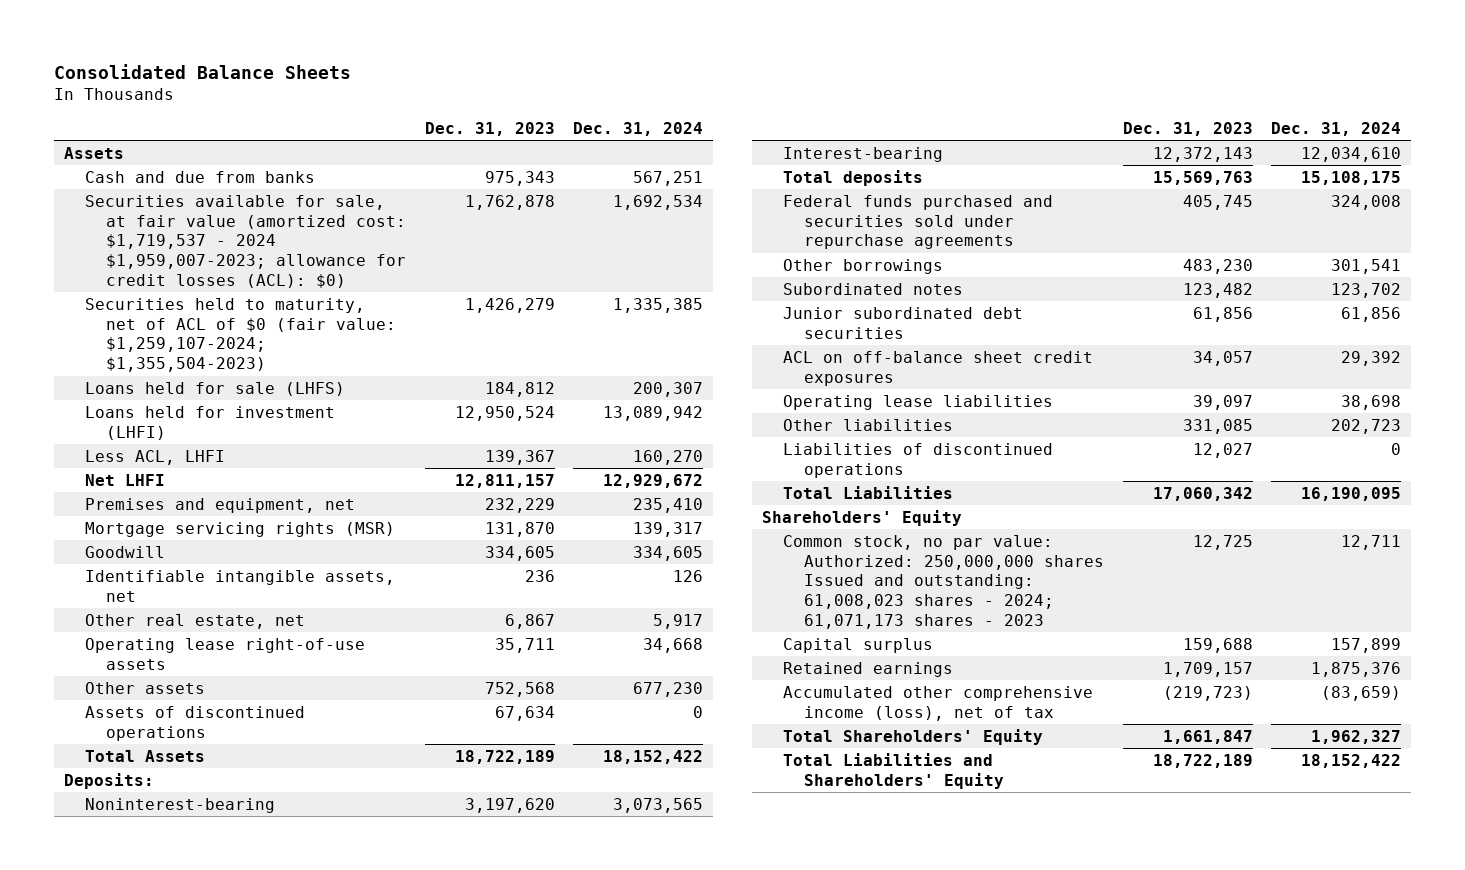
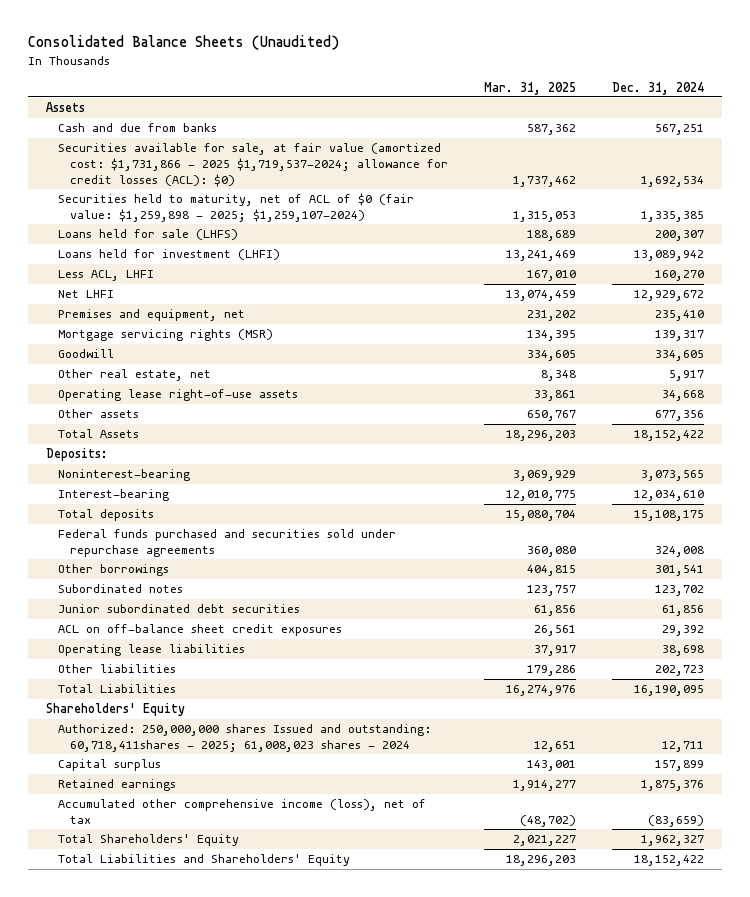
- Consolidated Balance Sheets
+ Consolidated Balance Sheets (Unaudited)
- | Dec. 31, 2023 | Dec. 31, 2024
+ | Mar. 31, 2025 | Dec. 31, 2024
- Securities available for sale, at fair value (amortized cost: $1,719,537 - 2024 $1,959,007-2023; allowance for credit losses (ACL): $0) | 1,762,878 | 1,692,534
- Securities held to maturity, net of ACL of $0 (fair value: $1,259,107-2024; $1,355,504-2023) | 1,426,279 | 1,335,385
+ Securities available for sale, at fair value (amortized cost: $1,731,866 - 2025 $1,719,537-2024; allowance for credit losses (ACL): $0) | 1,737,462 | 1,692,534
+ Securities held to maturity, net of ACL of $0 (fair value: $1,259,898 - 2025; $1,259,107-2024) | 1,315,053 | 1,335,385
- Identifiable intangible assets, net | 236 | 126
- Other assets | 752,568 | 677,230
- Assets of discontinued operations | 67,634 | 0
+ Other assets | 650,767 | 677,356
- Liabilities of discontinued operations | 12,027 | 0
- Common stock, no par value: Authorized: 250,000,000 shares Issued and outstanding: 61,008,023 shares - 2024; 61,071,173 shares - 2023 | 12,725 | 12,711
+ Authorized: 250,000,000 shares Issued and outstanding: 60,718,411shares - 2025; 61,008,023 shares - 2024 | 12,651 | 12,711

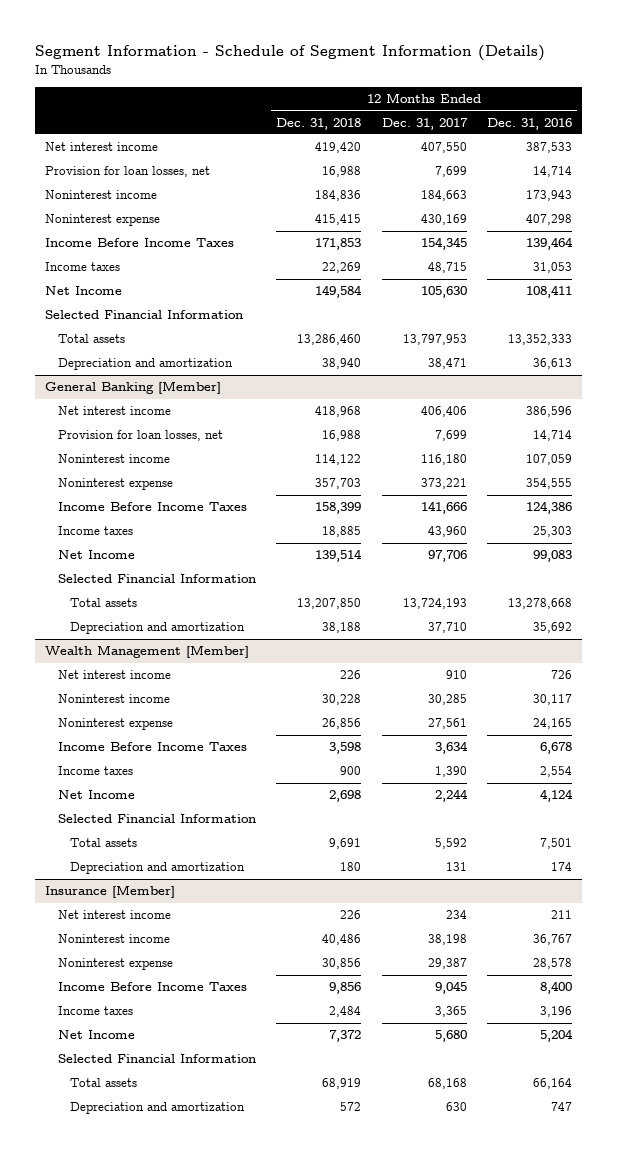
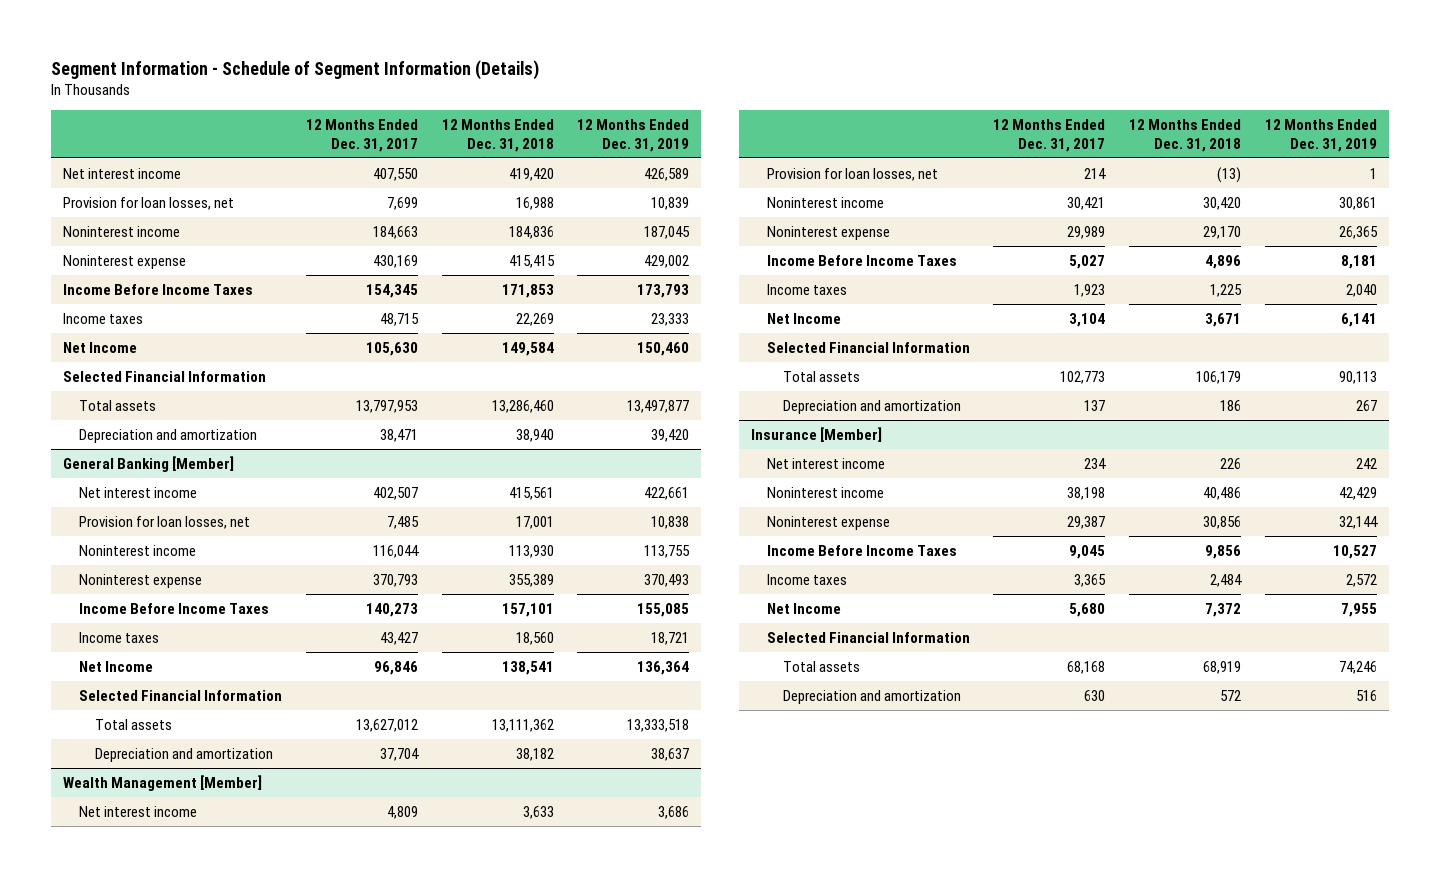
- | 12 Months Ended Dec. 31, 2018 | 12 Months Ended Dec. 31, 2017 | 12 Months Ended Dec. 31, 2016
+ | 12 Months Ended Dec. 31, 2017 | 12 Months Ended Dec. 31, 2018 | 12 Months Ended Dec. 31, 2019
@ General Banking [Member]
- Net interest income | 418,968 | 406,406 | 386,596
- Provision for loan losses, net | 16,988 | 7,699 | 14,714
- Noninterest income | 114,122 | 116,180 | 107,059
- Noninterest expense | 357,703 | 373,221 | 354,555
- Income Before Income Taxes | 158,399 | 141,666 | 124,386
- Income taxes | 18,885 | 43,960 | 25,303
- Net Income | 139,514 | 97,706 | 99,083
+ Net interest income | 402,507 | 415,561 | 422,661
+ Provision for loan losses, net | 7,485 | 17,001 | 10,838
+ Noninterest income | 116,044 | 113,930 | 113,755
+ Noninterest expense | 370,793 | 355,389 | 370,493
+ Income Before Income Taxes | 140,273 | 157,101 | 155,085
+ Income taxes | 43,427 | 18,560 | 18,721
+ Net Income | 96,846 | 138,541 | 136,364
- Total assets | 13,207,850 | 13,724,193 | 13,278,668
- Depreciation and amortization | 38,188 | 37,710 | 35,692
+ Total assets | 13,627,012 | 13,111,362 | 13,333,518
+ Depreciation and amortization | 37,704 | 38,182 | 38,637
@ Wealth Management [Member]
- Net interest income | 226 | 910 | 726
- Noninterest income | 30,228 | 30,285 | 30,117
- Noninterest expense | 26,856 | 27,561 | 24,165
- Income Before Income Taxes | 3,598 | 3,634 | 6,678
- Income taxes | 900 | 1,390 | 2,554
- Net Income | 2,698 | 2,244 | 4,124
+ Net interest income | 4,809 | 3,633 | 3,686
+ Provision for loan losses, net | 214 | (13) | 1
+ Noninterest income | 30,421 | 30,420 | 30,861
+ Noninterest expense | 29,989 | 29,170 | 26,365
+ Income Before Income Taxes | 5,027 | 4,896 | 8,181
+ Income taxes | 1,923 | 1,225 | 2,040
+ Net Income | 3,104 | 3,671 | 6,141
- Total assets | 9,691 | 5,592 | 7,501
- Depreciation and amortization | 180 | 131 | 174
+ Total assets | 102,773 | 106,179 | 90,113
+ Depreciation and amortization | 137 | 186 | 267

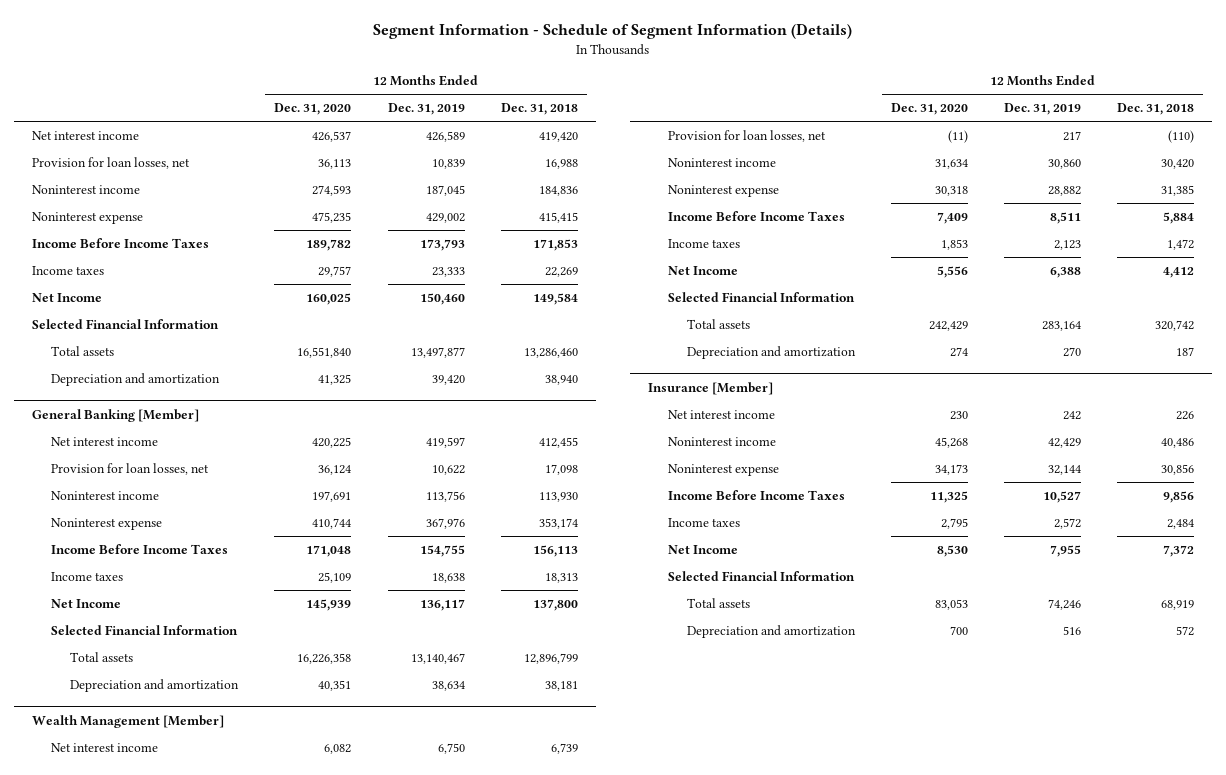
- | 12 Months Ended Dec. 31, 2017 | 12 Months Ended Dec. 31, 2018 | 12 Months Ended Dec. 31, 2019
+ | 12 Months Ended Dec. 31, 2020 | 12 Months Ended Dec. 31, 2019 | 12 Months Ended Dec. 31, 2018
@ General Banking [Member]
- Net interest income | 402,507 | 415,561 | 422,661
- Provision for loan losses, net | 7,485 | 17,001 | 10,838
- Noninterest income | 116,044 | 113,930 | 113,755
- Noninterest expense | 370,793 | 355,389 | 370,493
- Income Before Income Taxes | 140,273 | 157,101 | 155,085
- Income taxes | 43,427 | 18,560 | 18,721
- Net Income | 96,846 | 138,541 | 136,364
+ Net interest income | 420,225 | 419,597 | 412,455
+ Provision for loan losses, net | 36,124 | 10,622 | 17,098
+ Noninterest income | 197,691 | 113,756 | 113,930
+ Noninterest expense | 410,744 | 367,976 | 353,174
+ Income Before Income Taxes | 171,048 | 154,755 | 156,113
+ Income taxes | 25,109 | 18,638 | 18,313
+ Net Income | 145,939 | 136,117 | 137,800
- Total assets | 13,627,012 | 13,111,362 | 13,333,518
- Depreciation and amortization | 37,704 | 38,182 | 38,637
+ Total assets | 16,226,358 | 13,140,467 | 12,896,799
+ Depreciation and amortization | 40,351 | 38,634 | 38,181
@ Wealth Management [Member]
- Net interest income | 4,809 | 3,633 | 3,686
- Provision for loan losses, net | 214 | (13) | 1
- Noninterest income | 30,421 | 30,420 | 30,861
- Noninterest expense | 29,989 | 29,170 | 26,365
- Income Before Income Taxes | 5,027 | 4,896 | 8,181
- Income taxes | 1,923 | 1,225 | 2,040
- Net Income | 3,104 | 3,671 | 6,141
+ Net interest income | 6,082 | 6,750 | 6,739
+ Provision for loan losses, net | (11) | 217 | (110)
+ Noninterest income | 31,634 | 30,860 | 30,420
+ Noninterest expense | 30,318 | 28,882 | 31,385
+ Income Before Income Taxes | 7,409 | 8,511 | 5,884
+ Income taxes | 1,853 | 2,123 | 1,472
+ Net Income | 5,556 | 6,388 | 4,412
- Total assets | 102,773 | 106,179 | 90,113
- Depreciation and amortization | 137 | 186 | 267
+ Total assets | 242,429 | 283,164 | 320,742
+ Depreciation and amortization | 274 | 270 | 187

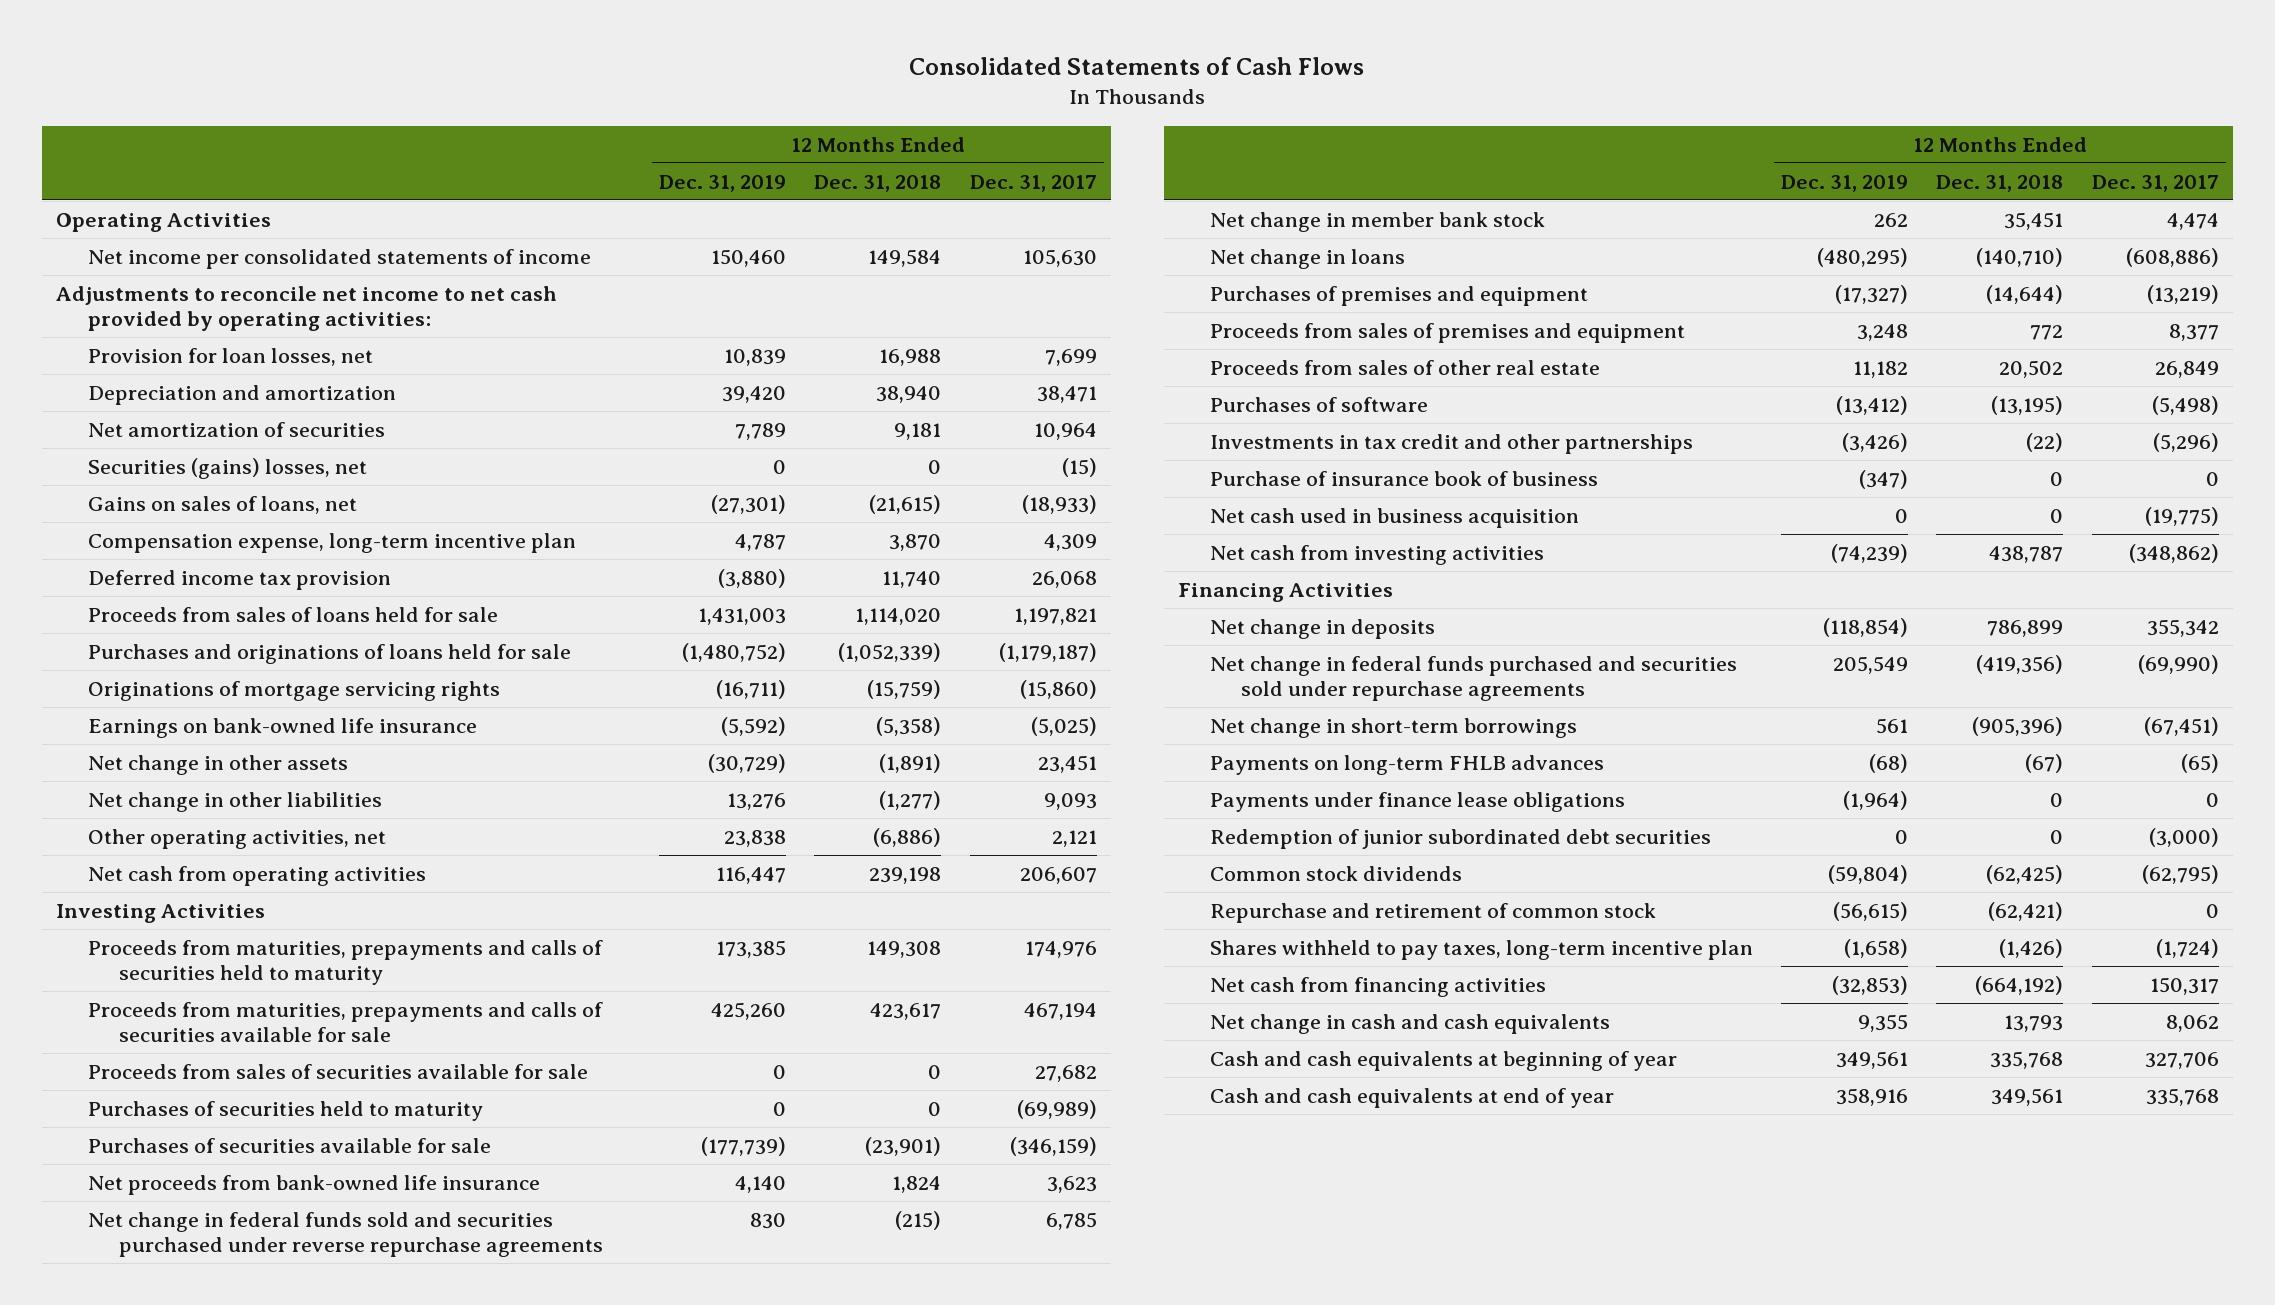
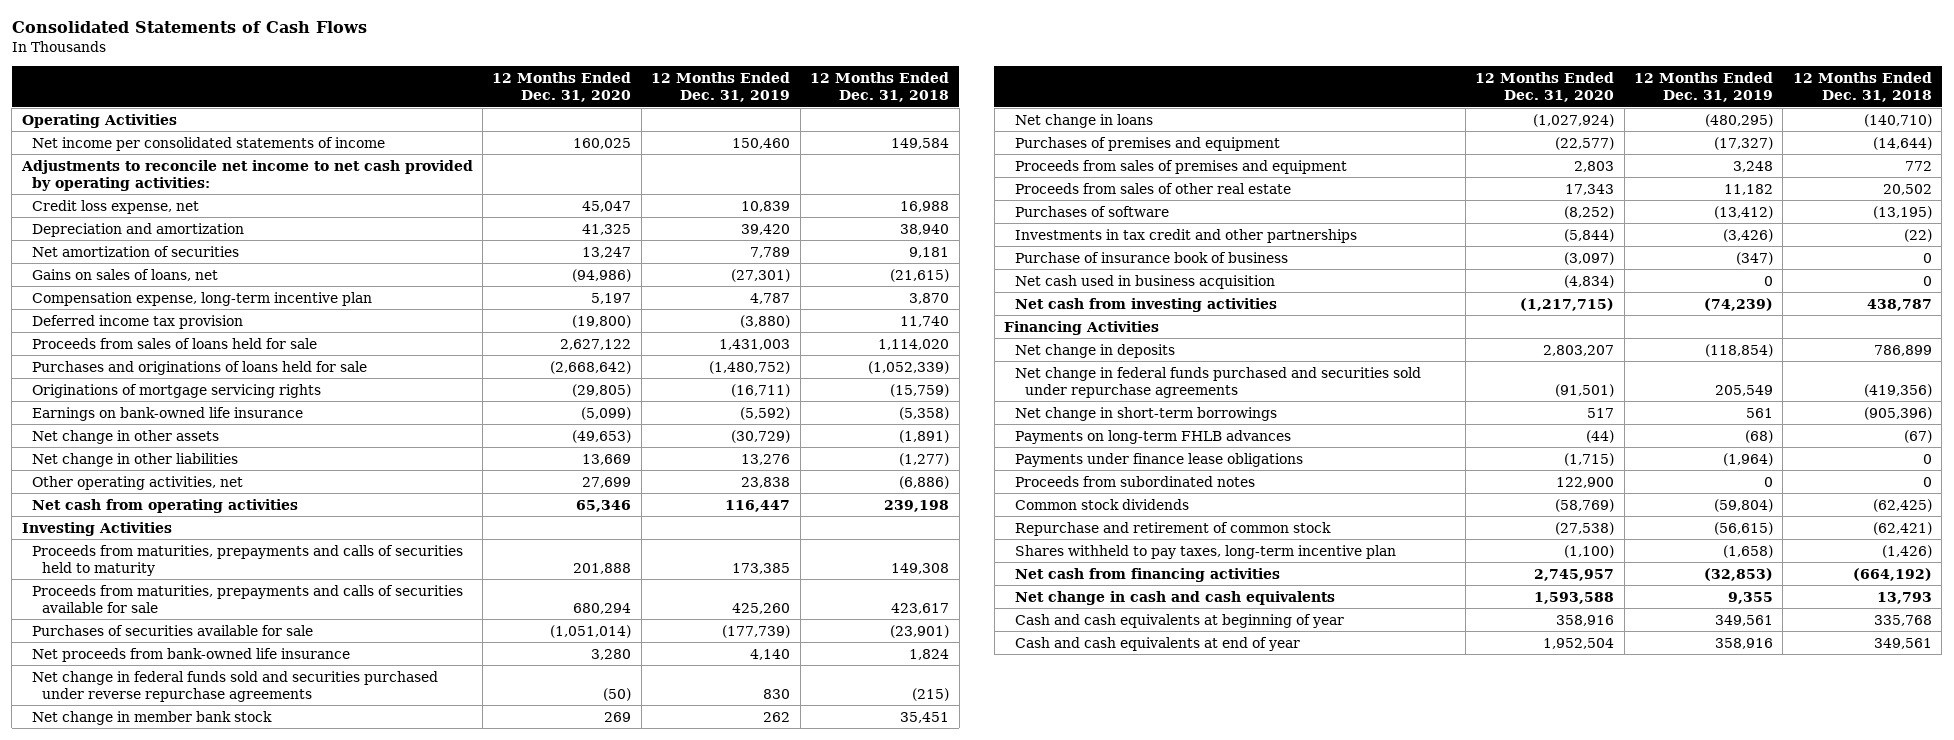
- | 12 Months Ended Dec. 31, 2019 | 12 Months Ended Dec. 31, 2018 | 12 Months Ended Dec. 31, 2017
+ | 12 Months Ended Dec. 31, 2020 | 12 Months Ended Dec. 31, 2019 | 12 Months Ended Dec. 31, 2018
- Provision for loan losses, net | 10,839 | 16,988 | 7,699
+ Credit loss expense, net | 45,047 | 10,839 | 16,988
- Securities (gains) losses, net | 0 | 0 | (15)
- Proceeds from sales of securities available for sale | 0 | 0 | 27,682
- Purchases of securities held to maturity | 0 | 0 | (69,989)
- Redemption of junior subordinated debt securities | 0 | 0 | (3,000)
+ Proceeds from subordinated notes | 122,900 | 0 | 0

